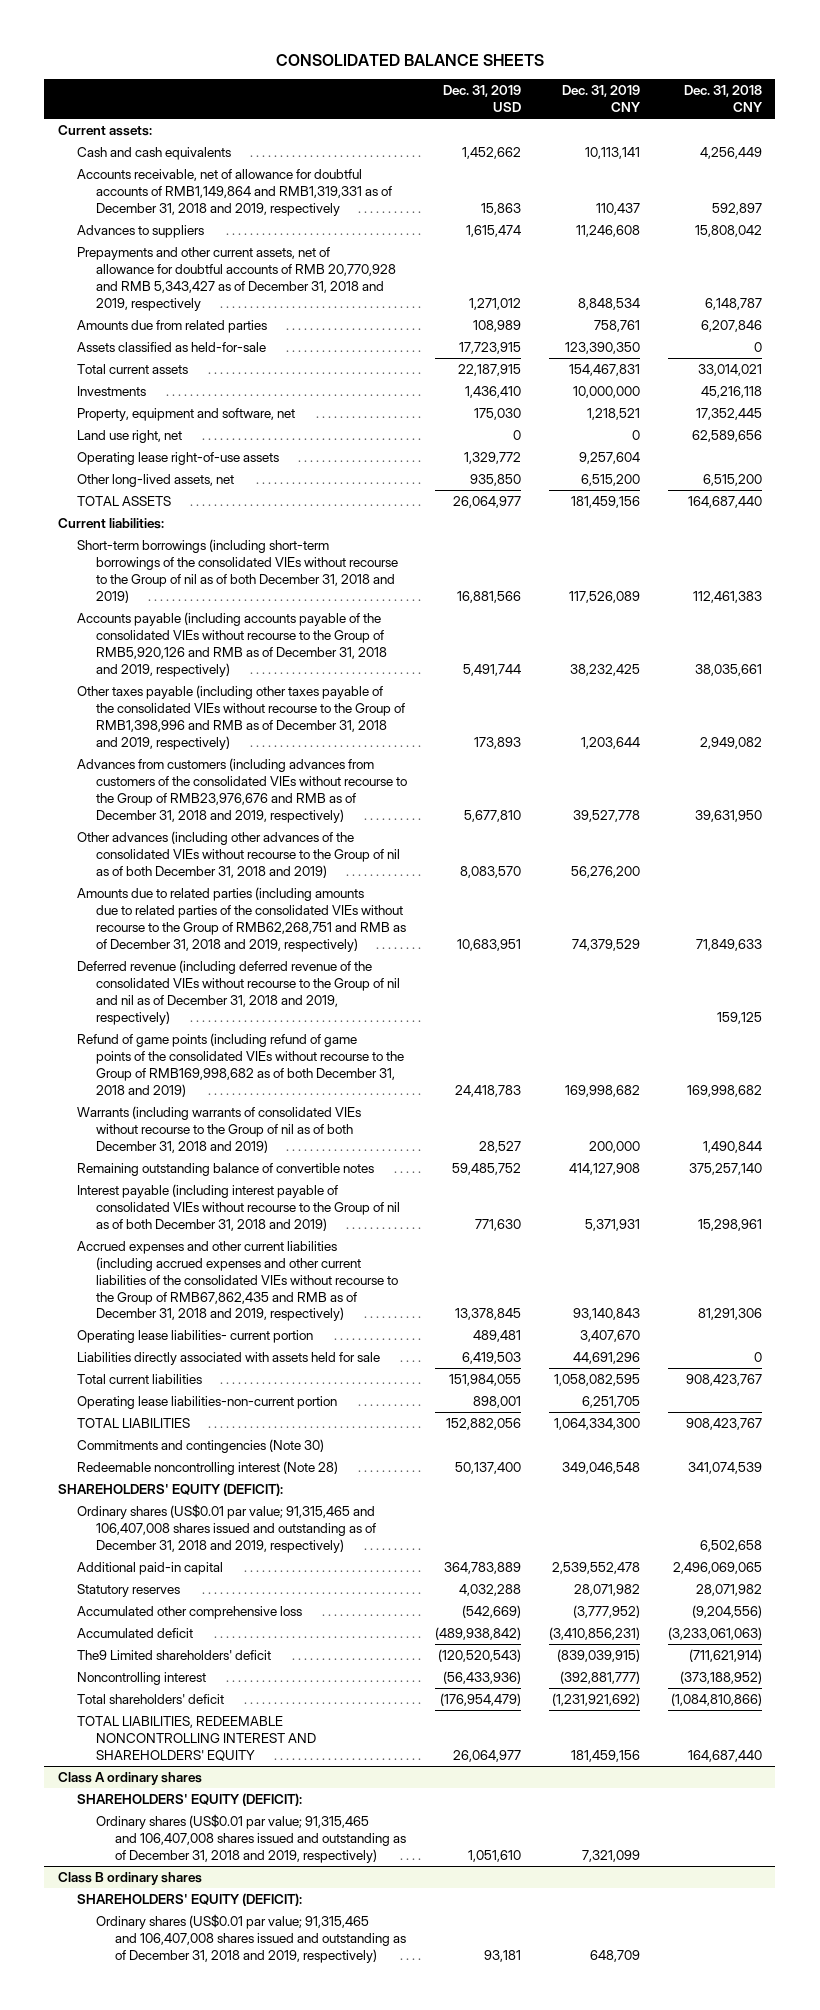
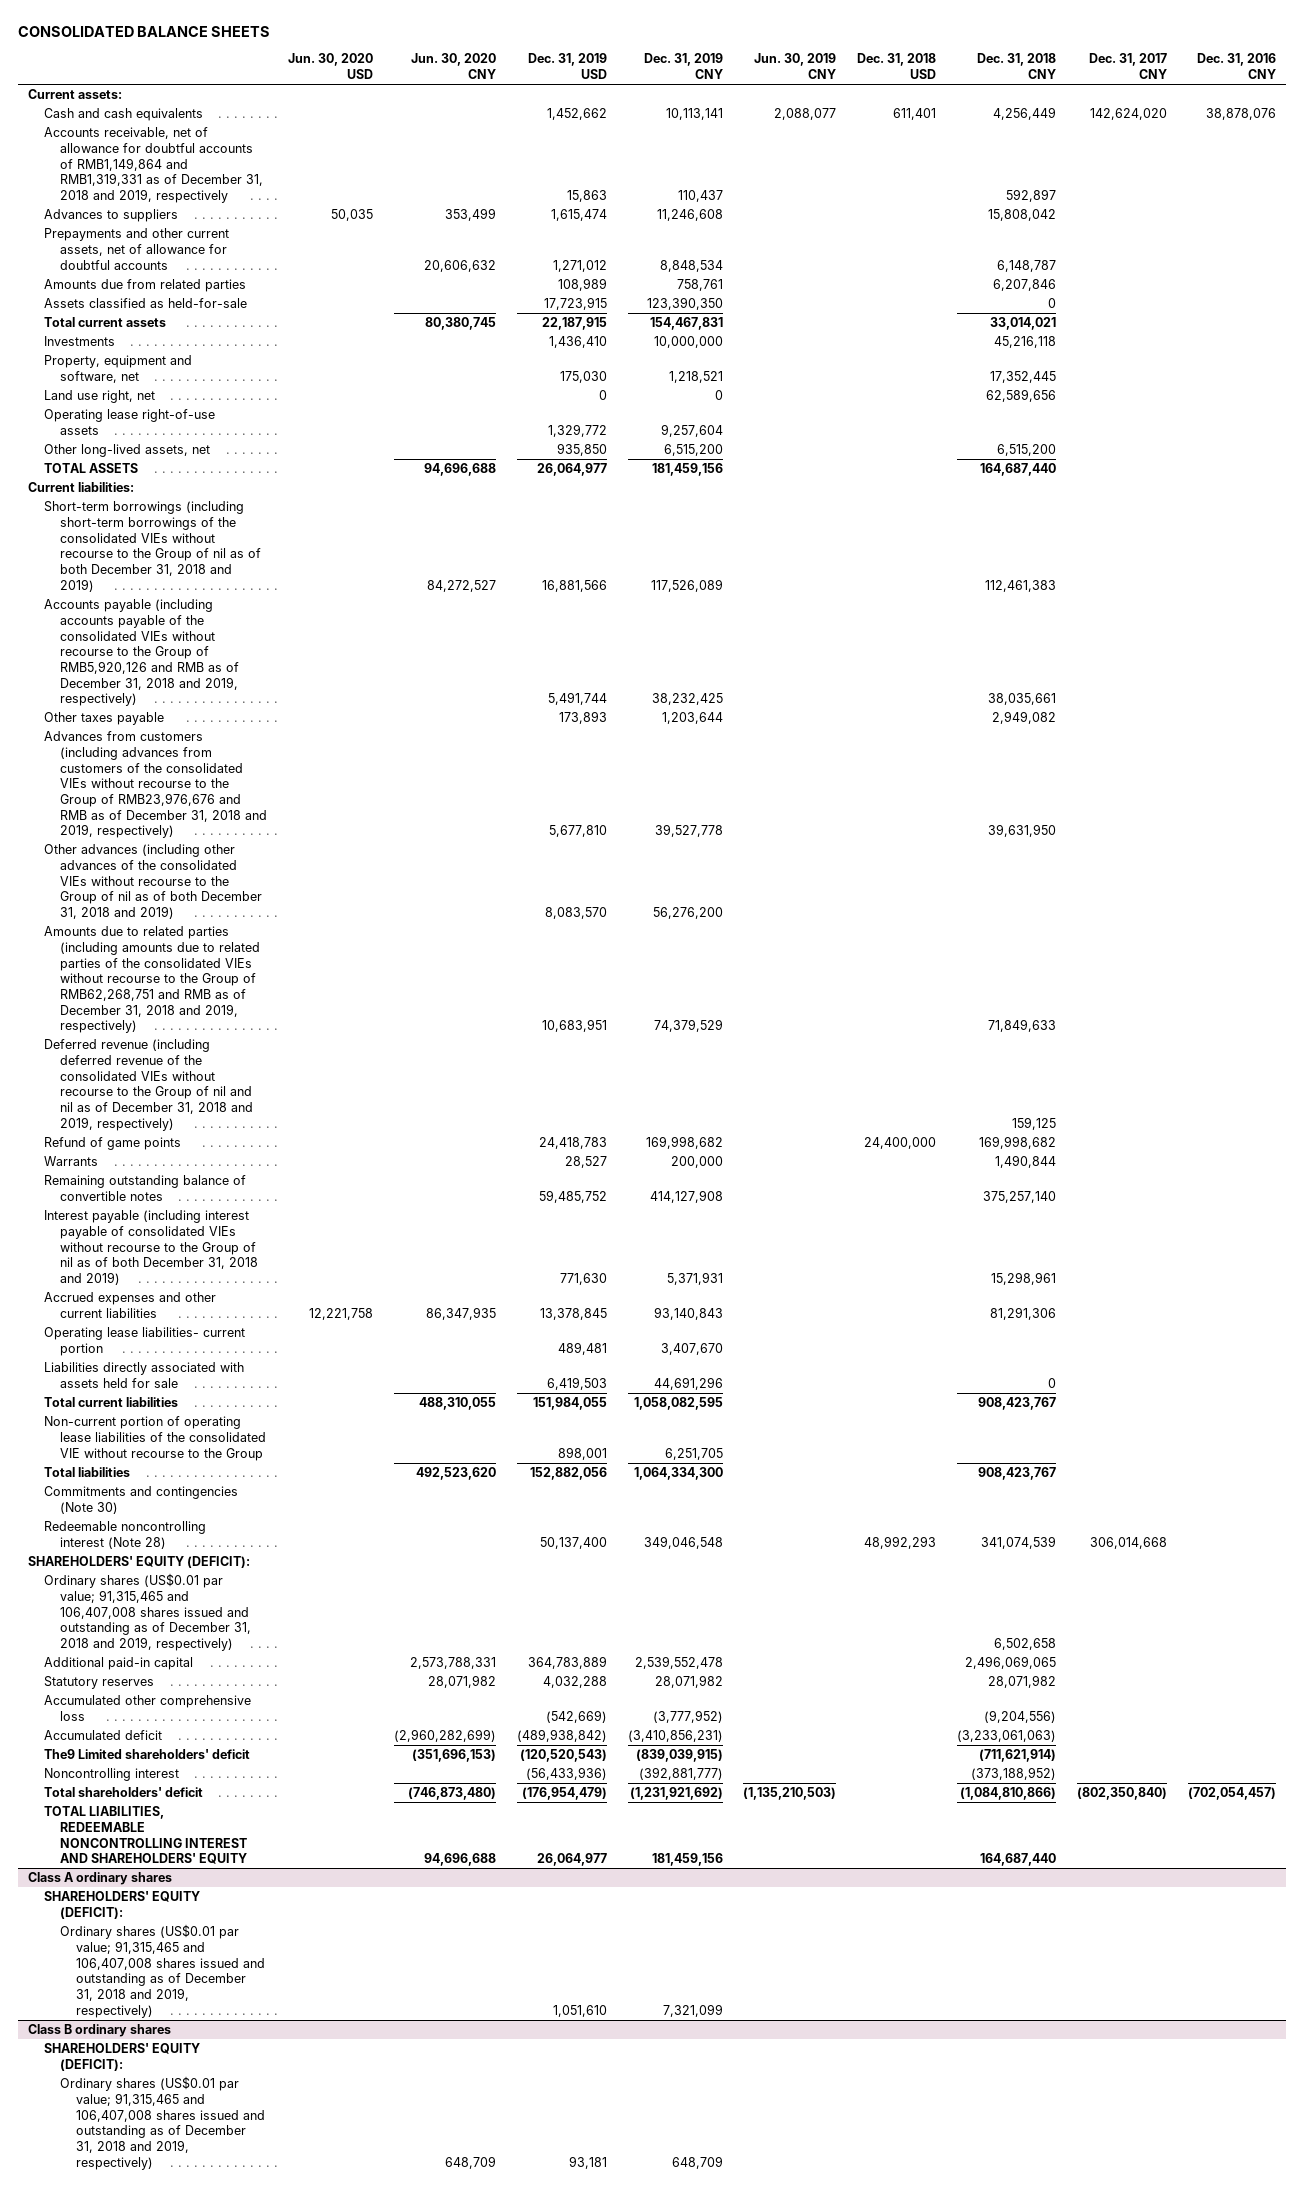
- | Dec. 31, 2019 USD | Dec. 31, 2019 CNY | Dec. 31, 2018 CNY
+ | Jun. 30, 2020 USD | Jun. 30, 2020 CNY | Dec. 31, 2019 USD | Dec. 31, 2019 CNY | Jun. 30, 2019 CNY | Dec. 31, 2018 USD | Dec. 31, 2018 CNY | Dec. 31, 2017 CNY | Dec. 31, 2016 CNY
- Prepayments and other current assets, net of allowance for doubtful accounts of RMB 20,770,928 and RMB 5,343,427 as of December 31, 2018 and 2019, respectively | 1,271,012 | 8,848,534 | 6,148,787
+ Prepayments and other current assets, net of allowance for doubtful accounts | | 20,606,632 | 1,271,012 | 8,848,534 | | | 6,148,787 | |
- Other taxes payable (including other taxes payable of the consolidated VIEs without recourse to the Group of RMB1,398,996 and RMB as of December 31, 2018 and 2019, respectively) | 173,893 | 1,203,644 | 2,949,082
+ Other taxes payable | | | 173,893 | 1,203,644 | | | 2,949,082 | |
- Refund of game points (including refund of game points of the consolidated VIEs without recourse to the Group of RMB169,998,682 as of both December 31, 2018 and 2019) | 24,418,783 | 169,998,682 | 169,998,682
- Warrants (including warrants of consolidated VIEs without recourse to the Group of nil as of both December 31, 2018 and 2019) | 28,527 | 200,000 | 1,490,844
+ Refund of game points | | | 24,418,783 | 169,998,682 | | 24,400,000 | 169,998,682 | |
+ Warrants | | | 28,527 | 200,000 | | | 1,490,844 | |
- Accrued expenses and other current liabilities (including accrued expenses and other current liabilities of the consolidated VIEs without recourse to the Group of RMB67,862,435 and RMB as of December 31, 2018 and 2019, respectively) | 13,378,845 | 93,140,843 | 81,291,306
+ Accrued expenses and other current liabilities | 12,221,758 | 86,347,935 | 13,378,845 | 93,140,843 | | | 81,291,306 | |
- Operating lease liabilities-non-current portion | 898,001 | 6,251,705 |
- TOTAL LIABILITIES | 152,882,056 | 1,064,334,300 | 908,423,767
+ Non-current portion of operating lease liabilities of the consolidated VIE without recourse to the Group | | | 898,001 | 6,251,705 | | | | |
+ Total liabilities | | 492,523,620 | 152,882,056 | 1,064,334,300 | | | 908,423,767 | |

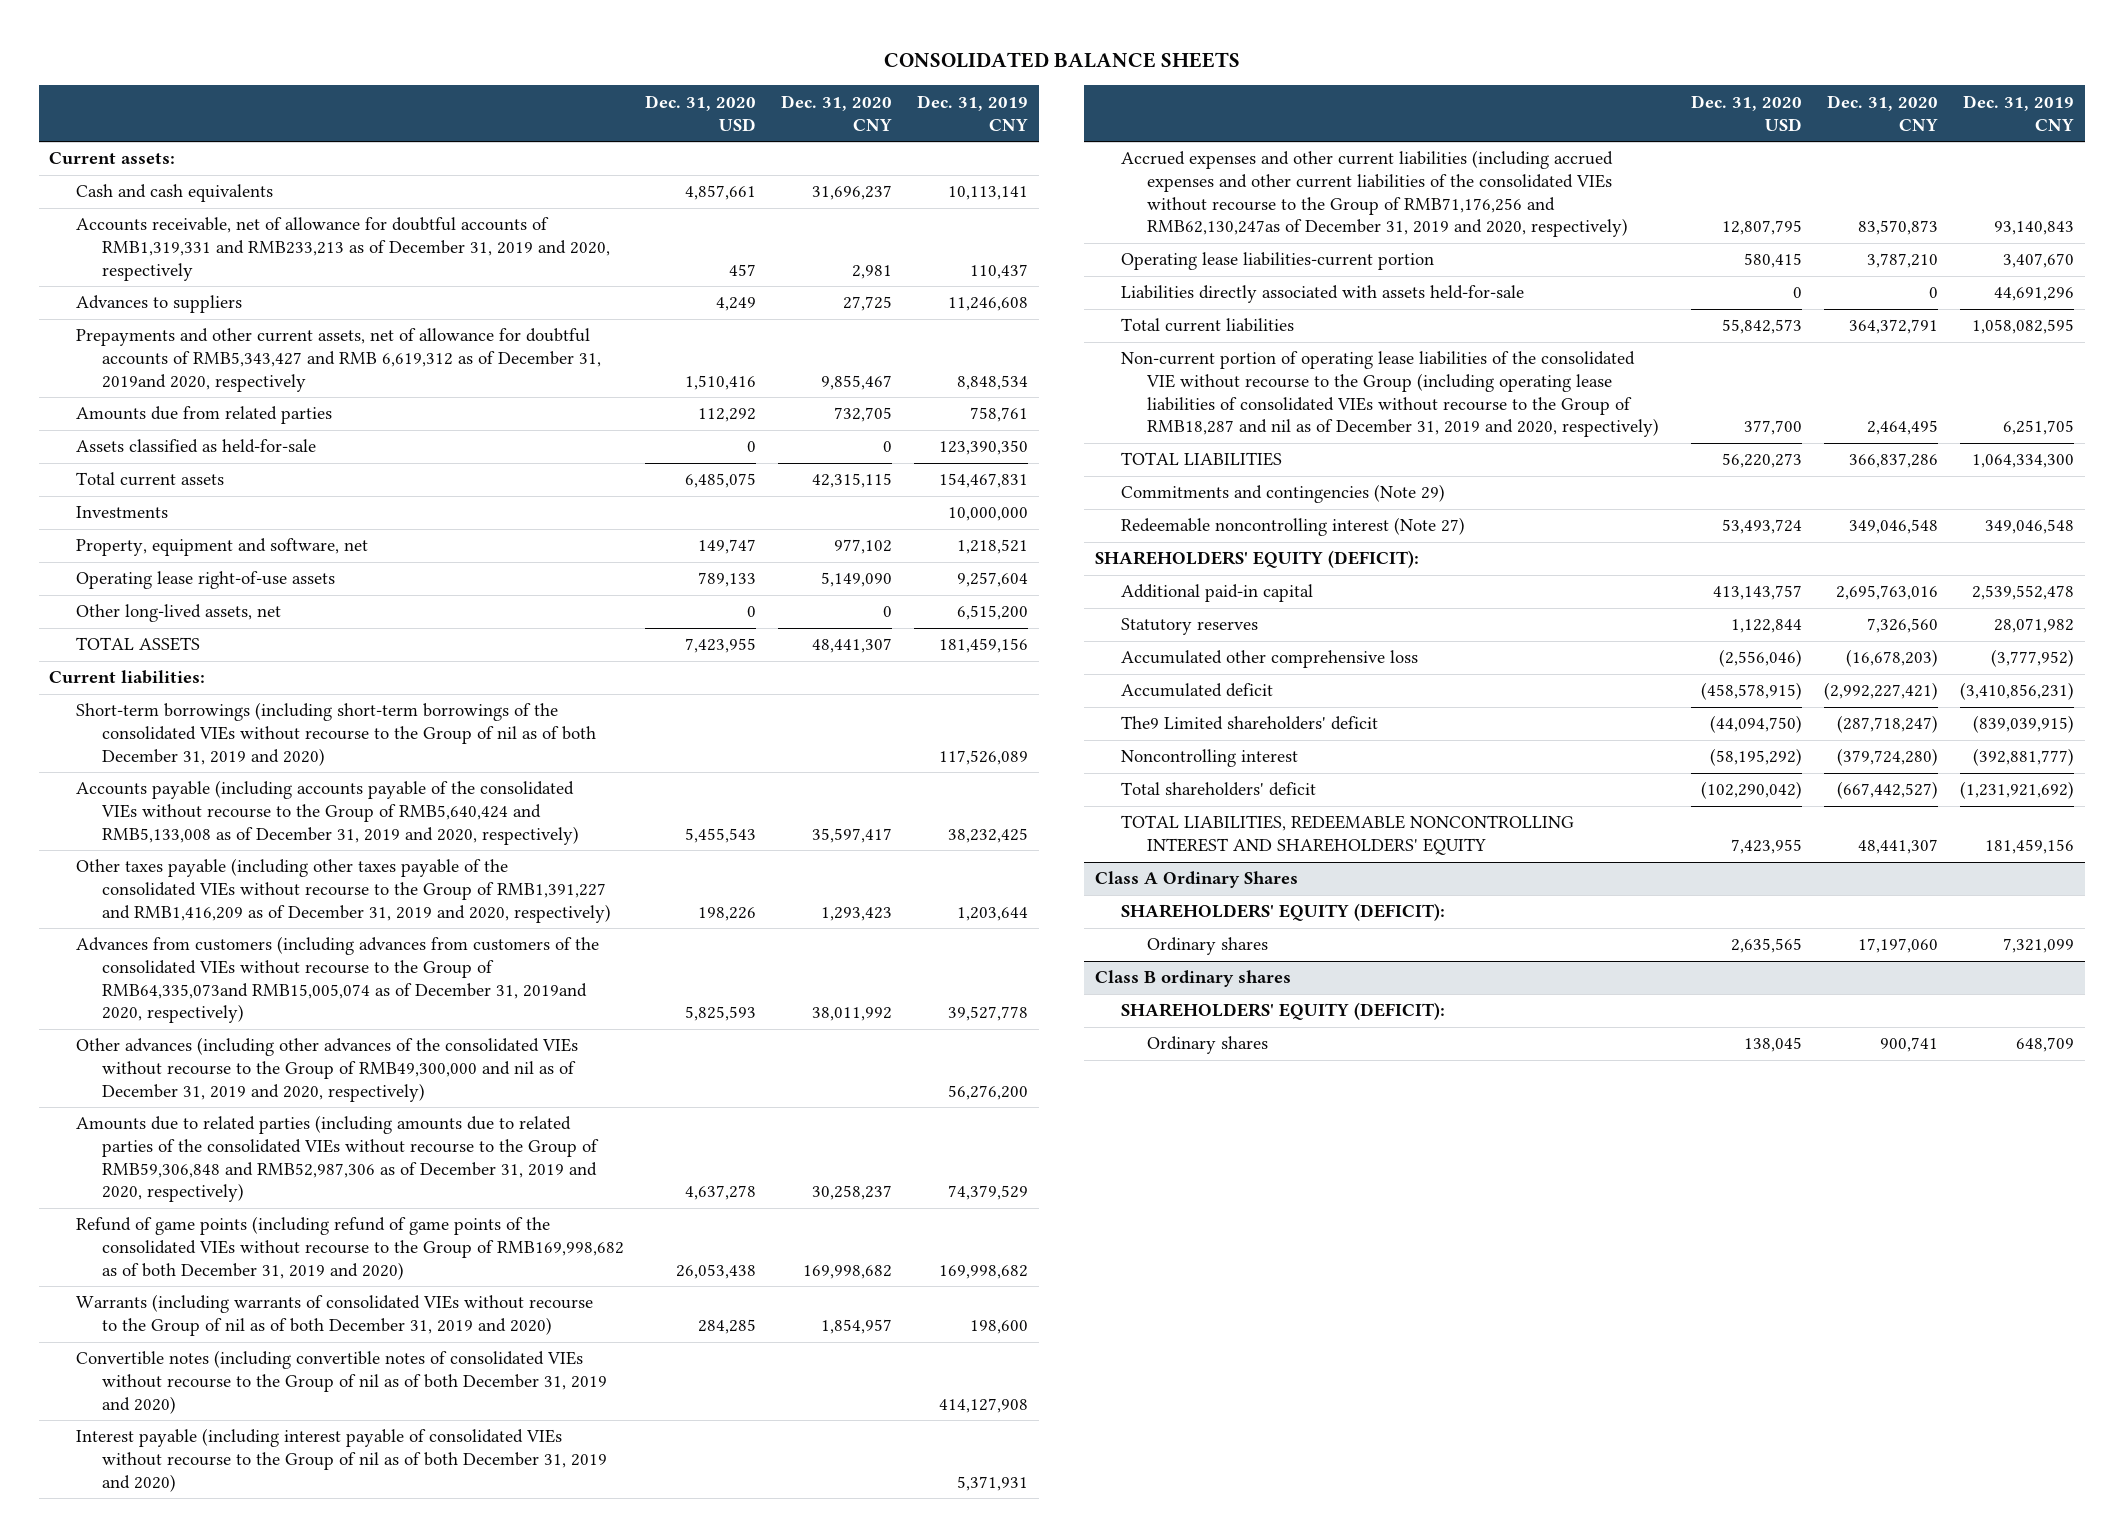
- | Jun. 30, 2020 USD | Jun. 30, 2020 CNY | Dec. 31, 2019 USD | Dec. 31, 2019 CNY | Jun. 30, 2019 CNY | Dec. 31, 2018 USD | Dec. 31, 2018 CNY | Dec. 31, 2017 CNY | Dec. 31, 2016 CNY
+ | Dec. 31, 2020 USD | Dec. 31, 2020 CNY | Dec. 31, 2019 CNY
- Accounts receivable, net of allowance for doubtful accounts of RMB1,149,864 and RMB1,319,331 as of December 31, 2018 and 2019, respectively | | | 15,863 | 110,437 | | | 592,897 | |
+ Accounts receivable, net of allowance for doubtful accounts of RMB1,319,331 and RMB233,213 as of December 31, 2019 and 2020, respectively | 457 | 2,981 | 110,437
- Prepayments and other current assets, net of allowance for doubtful accounts | | 20,606,632 | 1,271,012 | 8,848,534 | | | 6,148,787 | |
+ Prepayments and other current assets, net of allowance for doubtful accounts of RMB5,343,427 and RMB 6,619,312 as of December 31, 2019and 2020, respectively | 1,510,416 | 9,855,467 | 8,848,534
- Land use right, net | | | 0 | 0 | | | 62,589,656 | |
- Short-term borrowings (including short-term borrowings of the consolidated VIEs without recourse to the Group of nil as of both December 31, 2018 and 2019) | | 84,272,527 | 16,881,566 | 117,526,089 | | | 112,461,383 | |
- Accounts payable (including accounts payable of the consolidated VIEs without recourse to the Group of RMB5,920,126 and RMB as of December 31, 2018 and 2019, respectively) | | | 5,491,744 | 38,232,425 | | | 38,035,661 | |
- Other taxes payable | | | 173,893 | 1,203,644 | | | 2,949,082 | |
- Advances from customers (including advances from customers of the consolidated VIEs without recourse to the Group of RMB23,976,676 and RMB as of December 31, 2018 and 2019, respectively) | | | 5,677,810 | 39,527,778 | | | 39,631,950 | |
- Other advances (including other advances of the consolidated VIEs without recourse to the Group of nil as of both December 31, 2018 and 2019) | | | 8,083,570 | 56,276,200 | | | | |
- Amounts due to related parties (including amounts due to related parties of the consolidated VIEs without recourse to the Group of RMB62,268,751 and RMB as of December 31, 2018 and 2019, respectively) | | | 10,683,951 | 74,379,529 | | | 71,849,633 | |
- Deferred revenue (including deferred revenue of the consolidated VIEs without recourse to the Group of nil and nil as of December 31, 2018 and 2019, respectively) | | | | | | | 159,125 | |
- Refund of game points | | | 24,418,783 | 169,998,682 | | 24,400,000 | 169,998,682 | |
- Warrants | | | 28,527 | 200,000 | | | 1,490,844 | |
- Remaining outstanding balance of convertible notes | | | 59,485,752 | 414,127,908 | | | 375,257,140 | |
- Interest payable (including interest payable of consolidated VIEs without recourse to the Group of nil as of both December 31, 2018 and 2019) | | | 771,630 | 5,371,931 | | | 15,298,961 | |
- Accrued expenses and other current liabilities | 12,221,758 | 86,347,935 | 13,378,845 | 93,140,843 | | | 81,291,306 | |
- Operating lease liabilities- current portion | | | 489,481 | 3,407,670 | | | | |
- Liabilities directly associated with assets held for sale | | | 6,419,503 | 44,691,296 | | | 0 | |
+ Short-term borrowings (including short-term borrowings of the consolidated VIEs without recourse to the Group of nil as of both December 31, 2019 and 2020) | | | 117,526,089
+ Accounts payable (including accounts payable of the consolidated VIEs without recourse to the Group of RMB5,640,424 and RMB5,133,008 as of December 31, 2019 and 2020, respectively) | 5,455,543 | 35,597,417 | 38,232,425
+ Other taxes payable (including other taxes payable of the consolidated VIEs without recourse to the Group of RMB1,391,227 and RMB1,416,209 as of December 31, 2019 and 2020, respectively) | 198,226 | 1,293,423 | 1,203,644
+ Advances from customers (including advances from customers of the consolidated VIEs without recourse to the Group of RMB64,335,073and RMB15,005,074 as of December 31, 2019and 2020, respectively) | 5,825,593 | 38,011,992 | 39,527,778
+ Other advances (including other advances of the consolidated VIEs without recourse to the Group of RMB49,300,000 and nil as of December 31, 2019 and 2020, respectively) | | | 56,276,200
+ Amounts due to related parties (including amounts due to related parties of the consolidated VIEs without recourse to the Group of RMB59,306,848 and RMB52,987,306 as of December 31, 2019 and 2020, respectively) | 4,637,278 | 30,258,237 | 74,379,529
+ Refund of game points (including refund of game points of the consolidated VIEs without recourse to the Group of RMB169,998,682 as of both December 31, 2019 and 2020) | 26,053,438 | 169,998,682 | 169,998,682
+ Warrants (including warrants of consolidated VIEs without recourse to the Group of nil as of both December 31, 2019 and 2020) | 284,285 | 1,854,957 | 198,600
+ Convertible notes (including convertible notes of consolidated VIEs without recourse to the Group of nil as of both December 31, 2019 and 2020) | | | 414,127,908
+ Interest payable (including interest payable of consolidated VIEs without recourse to the Group of nil as of both December 31, 2019 and 2020) | | | 5,371,931
+ Accrued expenses and other current liabilities (including accrued expenses and other current liabilities of the consolidated VIEs without recourse to the Group of RMB71,176,256 and RMB62,130,247as of December 31, 2019 and 2020, respectively) | 12,807,795 | 83,570,873 | 93,140,843
+ Operating lease liabilities-current portion | 580,415 | 3,787,210 | 3,407,670
+ Liabilities directly associated with assets held-for-sale | 0 | 0 | 44,691,296
- Non-current portion of operating lease liabilities of the consolidated VIE without recourse to the Group | | | 898,001 | 6,251,705 | | | | |
- Total liabilities | | 492,523,620 | 152,882,056 | 1,064,334,300 | | | 908,423,767 | |
- Commitments and contingencies (Note 30)
- Redeemable noncontrolling interest (Note 28) | | | 50,137,400 | 349,046,548 | | 48,992,293 | 341,074,539 | 306,014,668 |
+ Non-current portion of operating lease liabilities of the consolidated VIE without recourse to the Group (including operating lease liabilities of consolidated VIEs without recourse to the Group of RMB18,287 and nil as of December 31, 2019 and 2020, respectively) | 377,700 | 2,464,495 | 6,251,705
+ TOTAL LIABILITIES | 56,220,273 | 366,837,286 | 1,064,334,300
+ Commitments and contingencies (Note 29)
+ Redeemable noncontrolling interest (Note 27) | 53,493,724 | 349,046,548 | 349,046,548
- Ordinary shares (US$0.01 par value; 91,315,465 and 106,407,008 shares issued and outstanding as of December 31, 2018 and 2019, respectively) | | | | | | | 6,502,658 | |
- Class A ordinary shares
+ Class A Ordinary Shares
- Ordinary shares (US$0.01 par value; 91,315,465 and 106,407,008 shares issued and outstanding as of December 31, 2018 and 2019, respectively) | | | 1,051,610 | 7,321,099 | | | | |
+ Ordinary shares | 2,635,565 | 17,197,060 | 7,321,099
@ Class B ordinary shares
- Ordinary shares (US$0.01 par value; 91,315,465 and 106,407,008 shares issued and outstanding as of December 31, 2018 and 2019, respectively) | | 648,709 | 93,181 | 648,709 | | | | |
+ Ordinary shares | 138,045 | 900,741 | 648,709

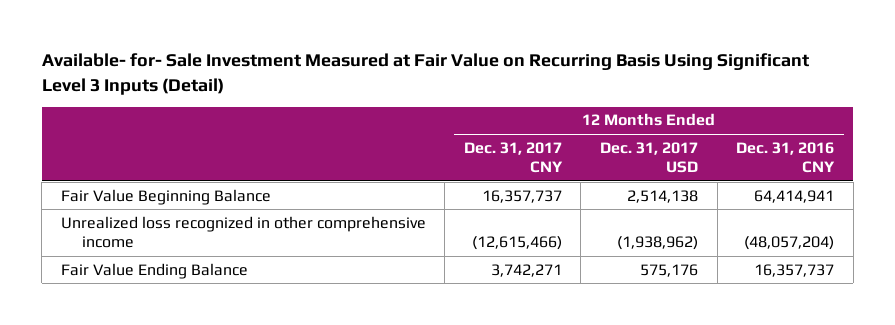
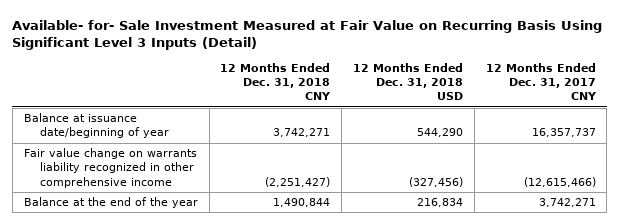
- | 12 Months Ended Dec. 31, 2017 CNY | 12 Months Ended Dec. 31, 2017 USD | 12 Months Ended Dec. 31, 2016 CNY
+ | 12 Months Ended Dec. 31, 2018 CNY | 12 Months Ended Dec. 31, 2018 USD | 12 Months Ended Dec. 31, 2017 CNY
- Fair Value Beginning Balance | 16,357,737 | 2,514,138 | 64,414,941
- Unrealized loss recognized in other comprehensive income | (12,615,466) | (1,938,962) | (48,057,204)
- Fair Value Ending Balance | 3,742,271 | 575,176 | 16,357,737
+ Balance at issuance date/beginning of year | 3,742,271 | 544,290 | 16,357,737
+ Fair value change on warrants liability recognized in other comprehensive income | (2,251,427) | (327,456) | (12,615,466)
+ Balance at the end of the year | 1,490,844 | 216,834 | 3,742,271

